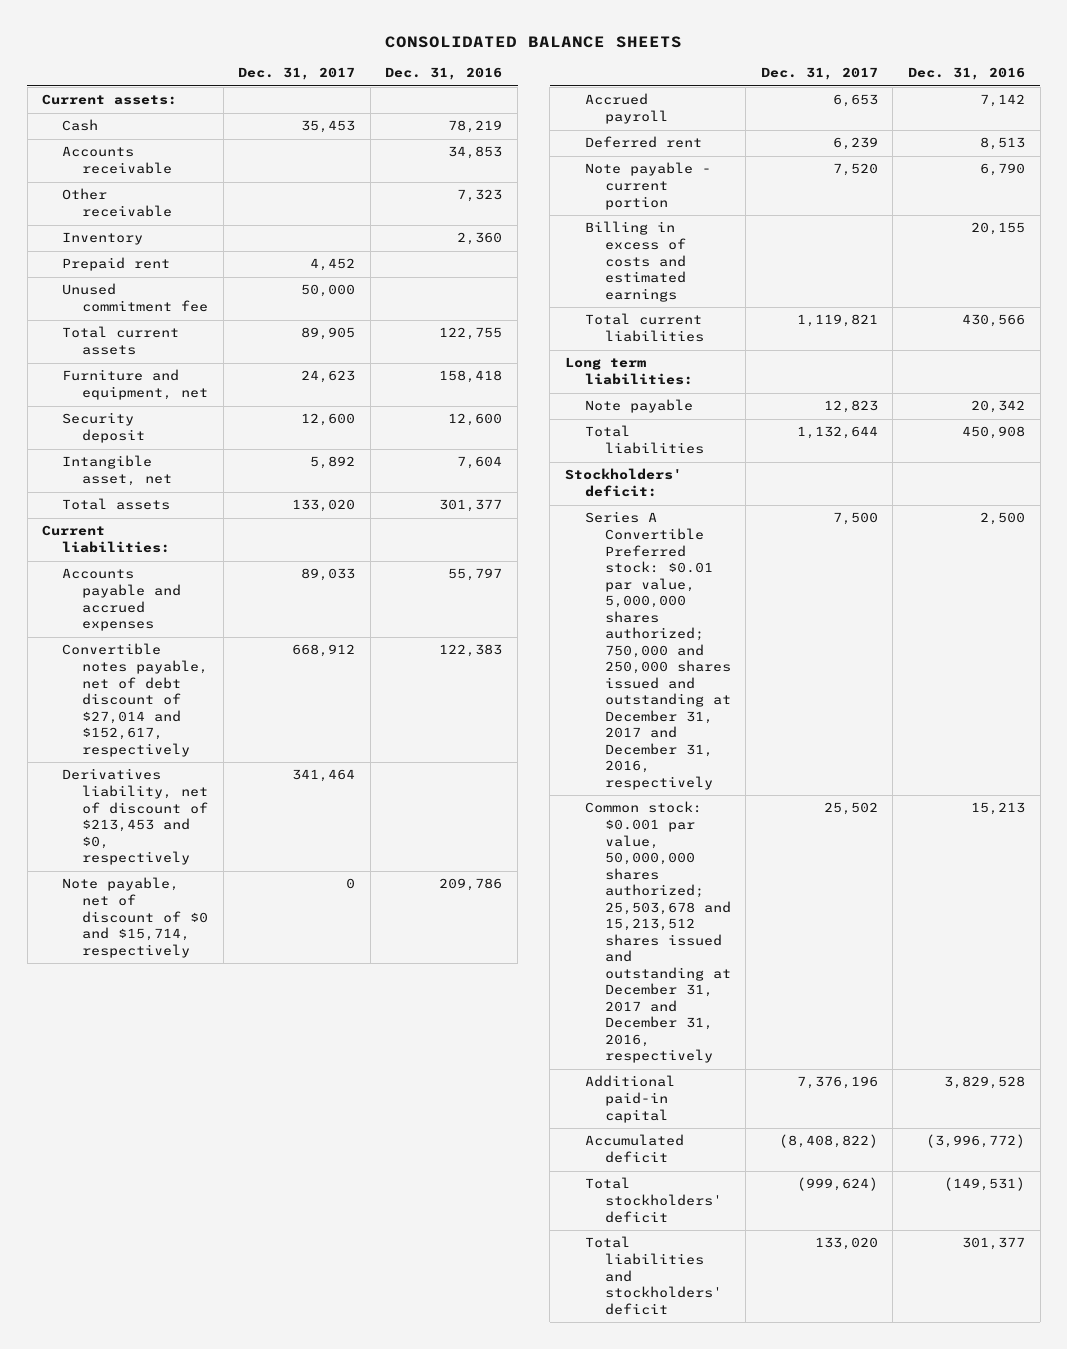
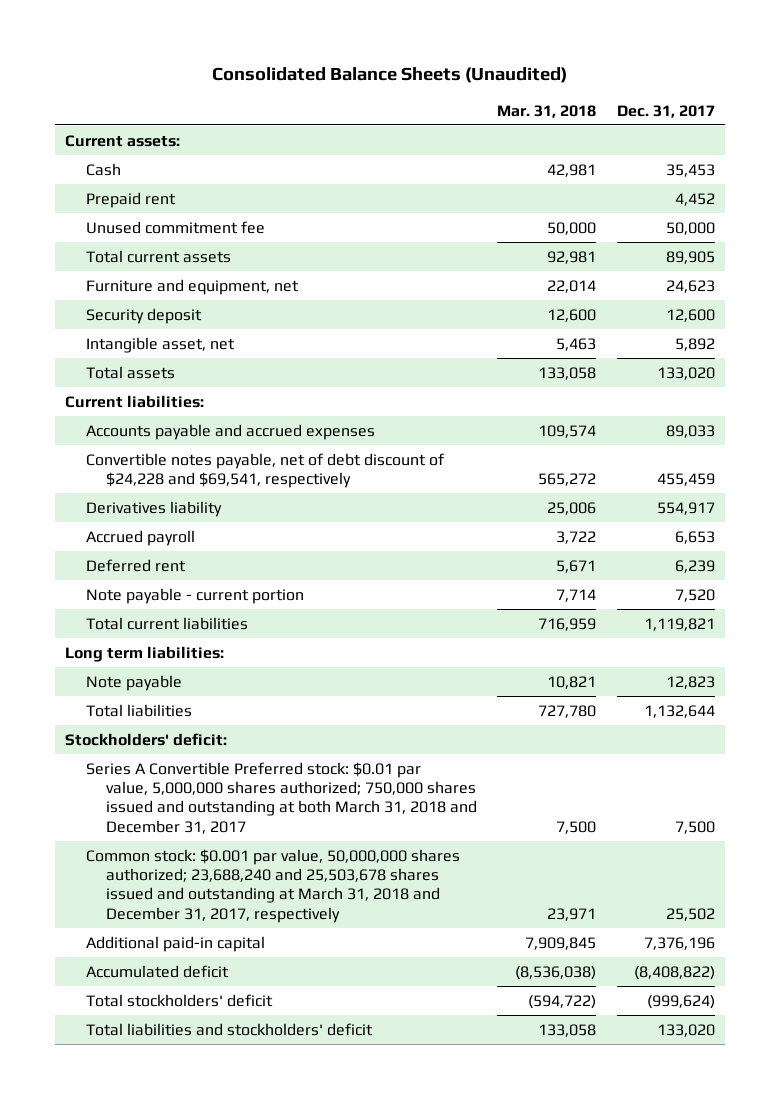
- CONSOLIDATED BALANCE SHEETS
+ Consolidated Balance Sheets (Unaudited)
- | Dec. 31, 2017 | Dec. 31, 2016
+ | Mar. 31, 2018 | Dec. 31, 2017
- Accounts receivable | | 34,853
- Other receivable | | 7,323
- Inventory | | 2,360
- Convertible notes payable, net of debt discount of $27,014 and $152,617, respectively | 668,912 | 122,383
- Derivatives liability, net of discount of $213,453 and $0, respectively | 341,464 |
- Note payable, net of discount of $0 and $15,714, respectively | 0 | 209,786
+ Convertible notes payable, net of debt discount of $24,228 and $69,541, respectively | 565,272 | 455,459
+ Derivatives liability | 25,006 | 554,917
- Billing in excess of costs and estimated earnings | | 20,155
- Series A Convertible Preferred stock: $0.01 par value, 5,000,000 shares authorized; 750,000 and 250,000 shares issued and outstanding at December 31, 2017 and December 31, 2016, respectively | 7,500 | 2,500
- Common stock: $0.001 par value, 50,000,000 shares authorized; 25,503,678 and 15,213,512 shares issued and outstanding at December 31, 2017 and December 31, 2016, respectively | 25,502 | 15,213
+ Series A Convertible Preferred stock: $0.01 par value, 5,000,000 shares authorized; 750,000 shares issued and outstanding at both March 31, 2018 and December 31, 2017 | 7,500 | 7,500
+ Common stock: $0.001 par value, 50,000,000 shares authorized; 23,688,240 and 25,503,678 shares issued and outstanding at March 31, 2018 and December 31, 2017, respectively | 23,971 | 25,502

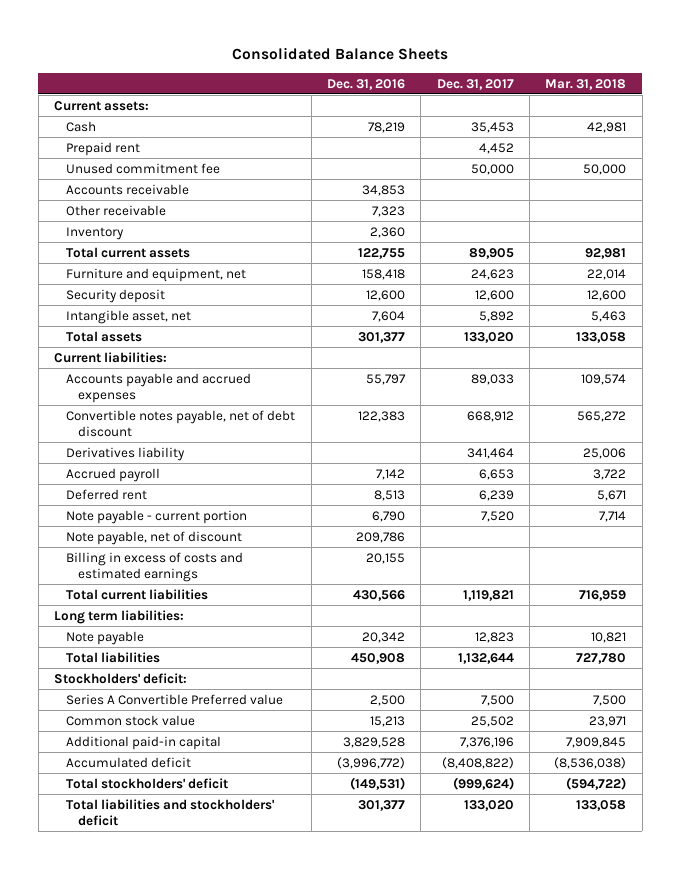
- Consolidated Balance Sheets (Unaudited)
+ Consolidated Balance Sheets
- | Mar. 31, 2018 | Dec. 31, 2017
+ | Dec. 31, 2016 | Dec. 31, 2017 | Mar. 31, 2018
+ Accounts receivable | 34,853 | |
+ Other receivable | 7,323 | |
+ Inventory | 2,360 | |
- Convertible notes payable, net of debt discount of $24,228 and $69,541, respectively | 565,272 | 455,459
- Derivatives liability | 25,006 | 554,917
+ Convertible notes payable, net of debt discount | 122,383 | 668,912 | 565,272
+ Derivatives liability | | 341,464 | 25,006
+ Note payable, net of discount | 209,786 | |
+ Billing in excess of costs and estimated earnings | 20,155 | |
- Series A Convertible Preferred stock: $0.01 par value, 5,000,000 shares authorized; 750,000 shares issued and outstanding at both March 31, 2018 and December 31, 2017 | 7,500 | 7,500
- Common stock: $0.001 par value, 50,000,000 shares authorized; 23,688,240 and 25,503,678 shares issued and outstanding at March 31, 2018 and December 31, 2017, respectively | 23,971 | 25,502
+ Series A Convertible Preferred value | 2,500 | 7,500 | 7,500
+ Common stock value | 15,213 | 25,502 | 23,971

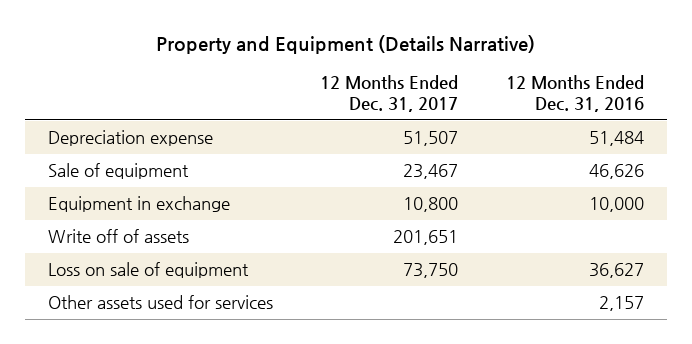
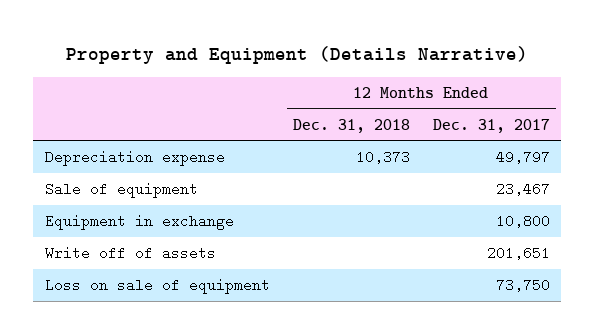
- | 12 Months Ended Dec. 31, 2017 | 12 Months Ended Dec. 31, 2016
+ | 12 Months Ended Dec. 31, 2018 | 12 Months Ended Dec. 31, 2017
- Depreciation expense | 51,507 | 51,484
+ Depreciation expense | 10,373 | 49,797
- Other assets used for services | | 2,157

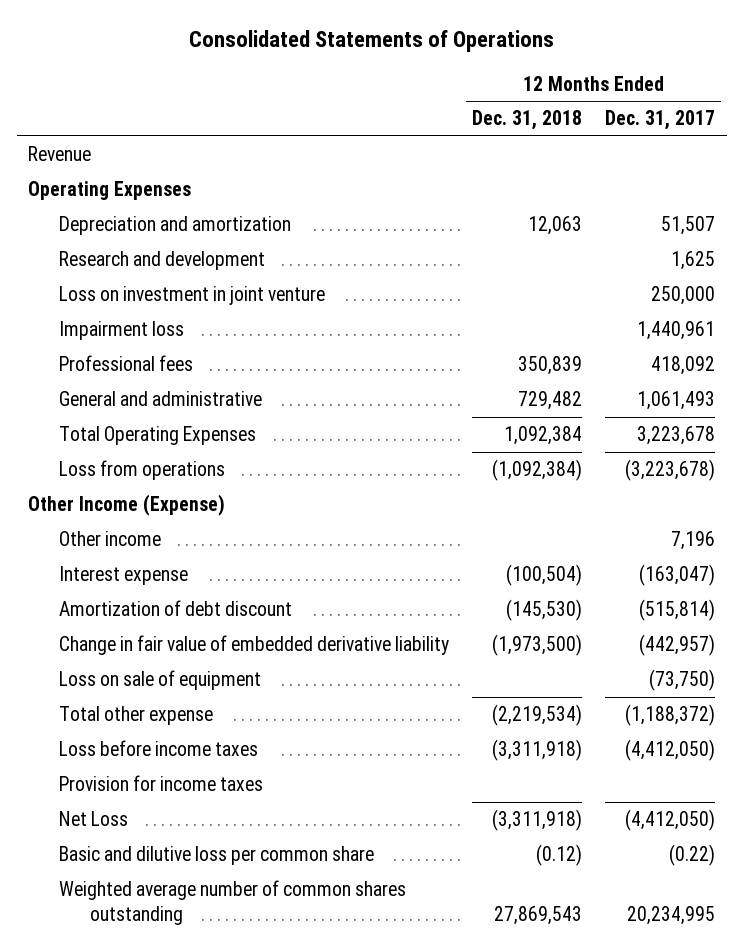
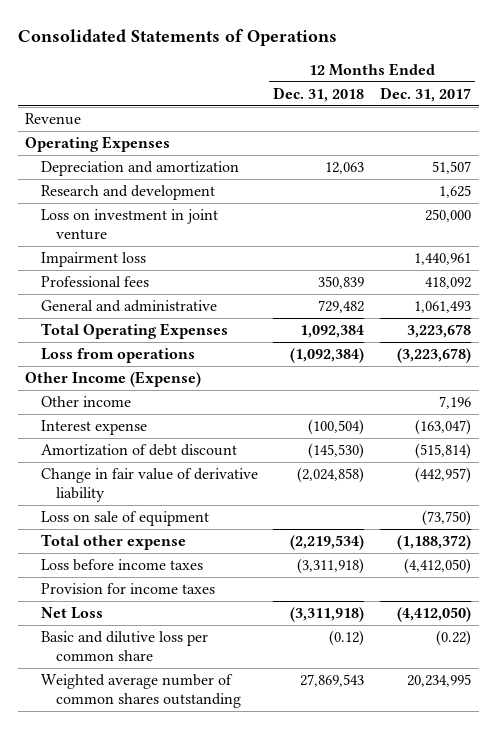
- Change in fair value of embedded derivative liability | (1,973,500) | (442,957)
+ Change in fair value of derivative liability | (2,024,858) | (442,957)

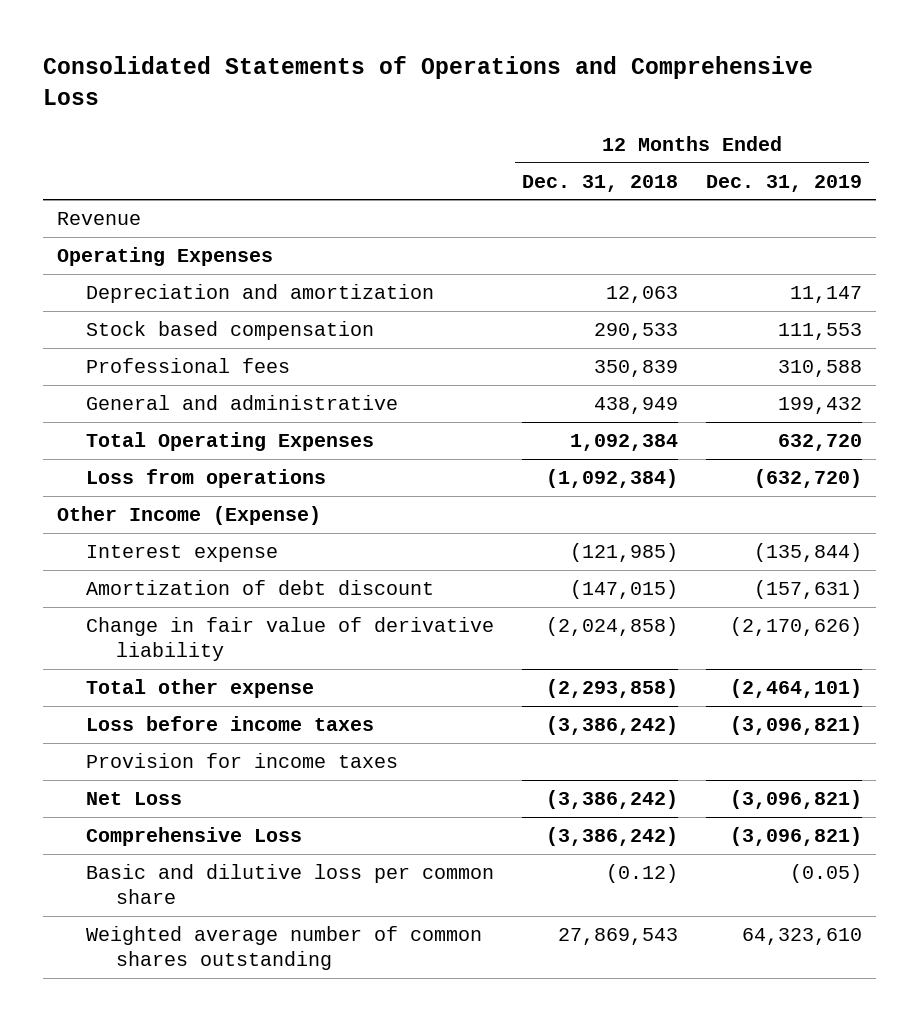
- Consolidated Statements of Operations
+ Consolidated Statements of Operations and Comprehensive Loss
- | 12 Months Ended Dec. 31, 2018 | 12 Months Ended Dec. 31, 2017
+ | 12 Months Ended Dec. 31, 2018 | 12 Months Ended Dec. 31, 2019
- Research and development | | 1,625
- Loss on investment in joint venture | | 250,000
- Impairment loss | | 1,440,961
+ Stock based compensation | 290,533 | 111,553
- General and administrative | 729,482 | 1,061,493
+ General and administrative | 438,949 | 199,432
- Other income | | 7,196
- Interest expense | (100,504) | (163,047)
- Amortization of debt discount | (145,530) | (515,814)
+ Interest expense | (121,985) | (135,844)
+ Amortization of debt discount | (147,015) | (157,631)
- Loss on sale of equipment | | (73,750)
- Total other expense | (2,219,534) | (1,188,372)
- Loss before income taxes | (3,311,918) | (4,412,050)
+ Total other expense | (2,293,858) | (2,464,101)
+ Loss before income taxes | (3,386,242) | (3,096,821)
- Net Loss | (3,311,918) | (4,412,050)
+ Net Loss | (3,386,242) | (3,096,821)
+ Comprehensive Loss | (3,386,242) | (3,096,821)

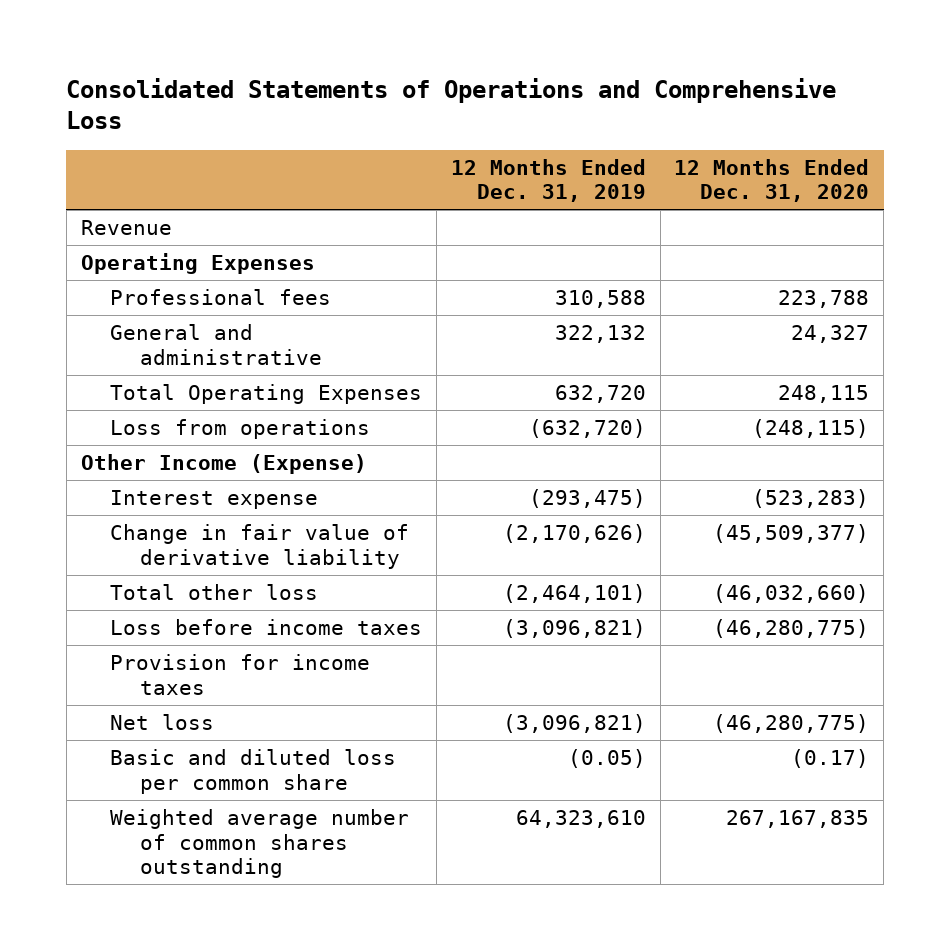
- | 12 Months Ended Dec. 31, 2018 | 12 Months Ended Dec. 31, 2019
+ | 12 Months Ended Dec. 31, 2019 | 12 Months Ended Dec. 31, 2020
- Depreciation and amortization | 12,063 | 11,147
- Stock based compensation | 290,533 | 111,553
- General and administrative | 438,949 | 199,432
+ General and administrative | 322,132 | 24,327
- Interest expense | (121,985) | (135,844)
- Amortization of debt discount | (147,015) | (157,631)
+ Interest expense | (293,475) | (523,283)
- Total other expense | (2,293,858) | (2,464,101)
+ Total other loss | (2,464,101) | (46,032,660)
- Net Loss | (3,386,242) | (3,096,821)
- Comprehensive Loss | (3,386,242) | (3,096,821)
- Basic and dilutive loss per common share | (0.12) | (0.05)
+ Net loss | (3,096,821) | (46,280,775)
+ Basic and diluted loss per common share | (0.05) | (0.17)

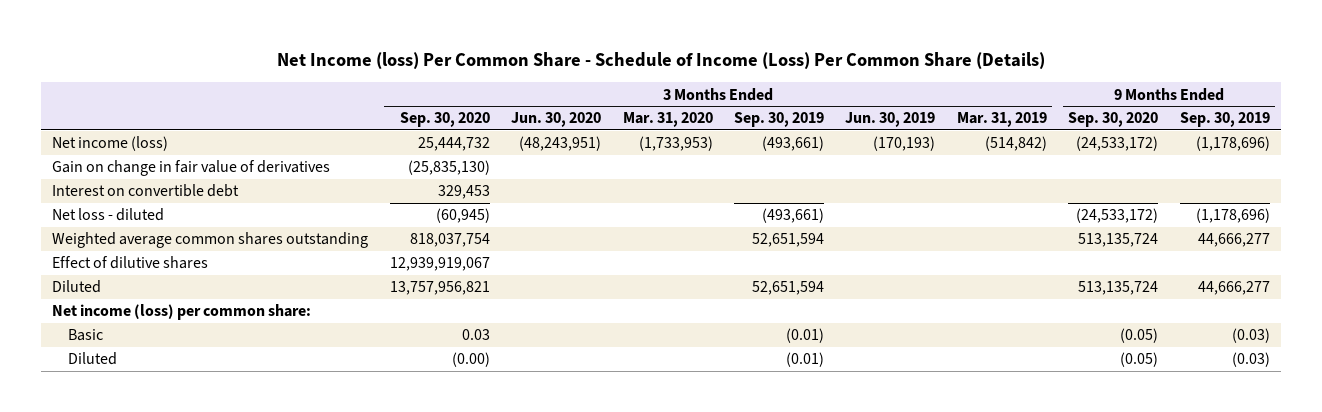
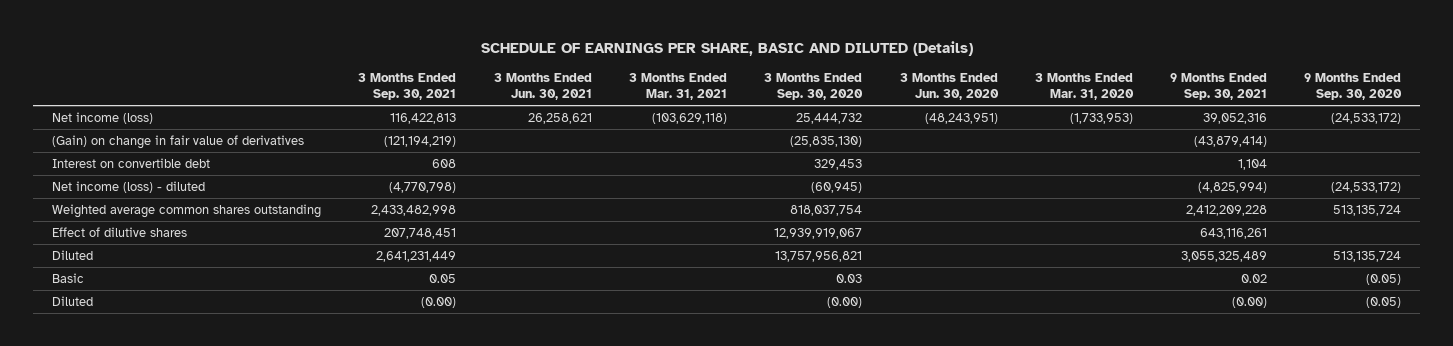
- Net Income (loss) Per Common Share - Schedule of Income (Loss) Per Common Share (Details)
+ SCHEDULE OF EARNINGS PER SHARE, BASIC AND DILUTED (Details)
- | 3 Months Ended Sep. 30, 2020 | 3 Months Ended Jun. 30, 2020 | 3 Months Ended Mar. 31, 2020 | 3 Months Ended Sep. 30, 2019 | 3 Months Ended Jun. 30, 2019 | 3 Months Ended Mar. 31, 2019 | 9 Months Ended Sep. 30, 2020 | 9 Months Ended Sep. 30, 2019
+ | 3 Months Ended Sep. 30, 2021 | 3 Months Ended Jun. 30, 2021 | 3 Months Ended Mar. 31, 2021 | 3 Months Ended Sep. 30, 2020 | 3 Months Ended Jun. 30, 2020 | 3 Months Ended Mar. 31, 2020 | 9 Months Ended Sep. 30, 2021 | 9 Months Ended Sep. 30, 2020
- Gain on change in fair value of derivatives | (25,835,130) | | | | | | |
+ (Gain) on change in fair value of derivatives | (121,194,219) | | | (25,835,130) | | | (43,879,414) |
- Net loss - diluted | (60,945) | | | (493,661) | | | (24,533,172) | (1,178,696)
+ Net income (loss) - diluted | (4,770,798) | | | (60,945) | | | (4,825,994) | (24,533,172)
- Net income (loss) per common share:

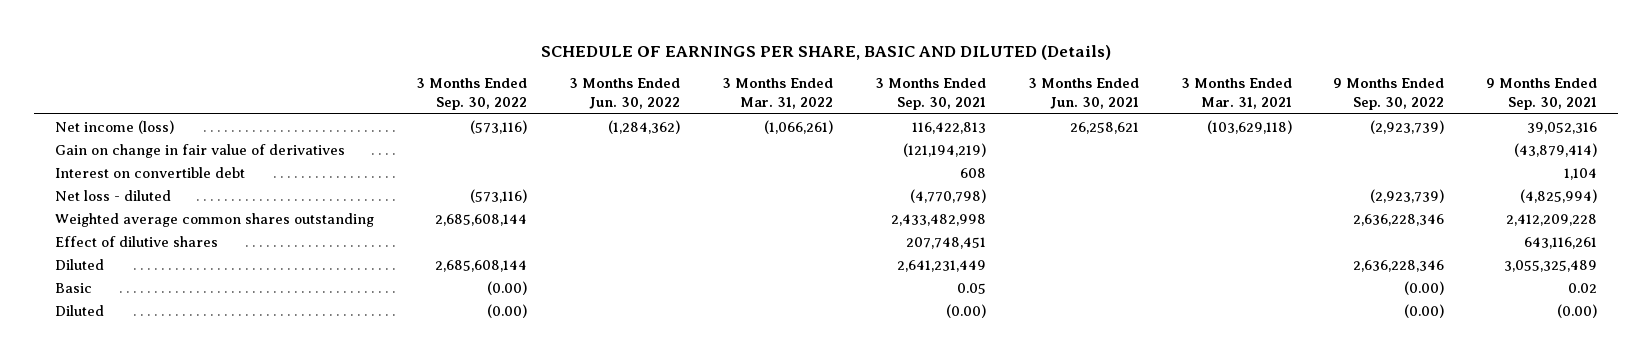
- | 3 Months Ended Sep. 30, 2021 | 3 Months Ended Jun. 30, 2021 | 3 Months Ended Mar. 31, 2021 | 3 Months Ended Sep. 30, 2020 | 3 Months Ended Jun. 30, 2020 | 3 Months Ended Mar. 31, 2020 | 9 Months Ended Sep. 30, 2021 | 9 Months Ended Sep. 30, 2020
+ | 3 Months Ended Sep. 30, 2022 | 3 Months Ended Jun. 30, 2022 | 3 Months Ended Mar. 31, 2022 | 3 Months Ended Sep. 30, 2021 | 3 Months Ended Jun. 30, 2021 | 3 Months Ended Mar. 31, 2021 | 9 Months Ended Sep. 30, 2022 | 9 Months Ended Sep. 30, 2021
- (Gain) on change in fair value of derivatives | (121,194,219) | | | (25,835,130) | | | (43,879,414) |
+ Gain on change in fair value of derivatives | | | | (121,194,219) | | | | (43,879,414)
- Net income (loss) - diluted | (4,770,798) | | | (60,945) | | | (4,825,994) | (24,533,172)
+ Net loss - diluted | (573,116) | | | (4,770,798) | | | (2,923,739) | (4,825,994)

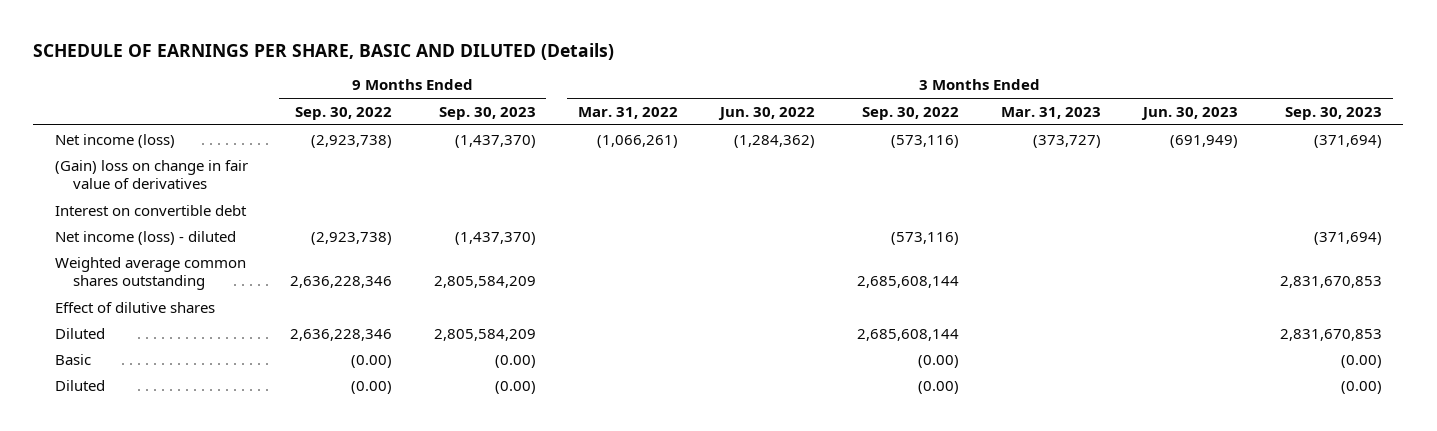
- | 3 Months Ended Sep. 30, 2022 | 3 Months Ended Jun. 30, 2022 | 3 Months Ended Mar. 31, 2022 | 3 Months Ended Sep. 30, 2021 | 3 Months Ended Jun. 30, 2021 | 3 Months Ended Mar. 31, 2021 | 9 Months Ended Sep. 30, 2022 | 9 Months Ended Sep. 30, 2021
+ | 9 Months Ended Sep. 30, 2022 | 9 Months Ended Sep. 30, 2023 | 3 Months Ended Mar. 31, 2022 | 3 Months Ended Jun. 30, 2022 | 3 Months Ended Sep. 30, 2022 | 3 Months Ended Mar. 31, 2023 | 3 Months Ended Jun. 30, 2023 | 3 Months Ended Sep. 30, 2023
- Net income (loss) | (573,116) | (1,284,362) | (1,066,261) | 116,422,813 | 26,258,621 | (103,629,118) | (2,923,739) | 39,052,316
- Gain on change in fair value of derivatives | | | | (121,194,219) | | | | (43,879,414)
+ Net income (loss) | (2,923,738) | (1,437,370) | (1,066,261) | (1,284,362) | (573,116) | (373,727) | (691,949) | (371,694)
+ (Gain) loss on change in fair value of derivatives
- Net loss - diluted | (573,116) | | | (4,770,798) | | | (2,923,739) | (4,825,994)
+ Net income (loss) - diluted | (2,923,738) | (1,437,370) | | | (573,116) | | | (371,694)

